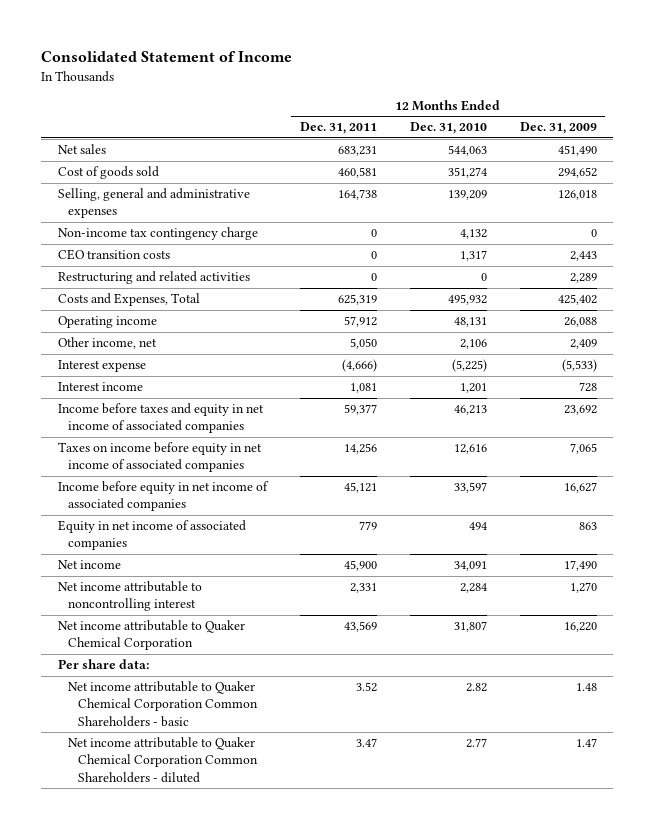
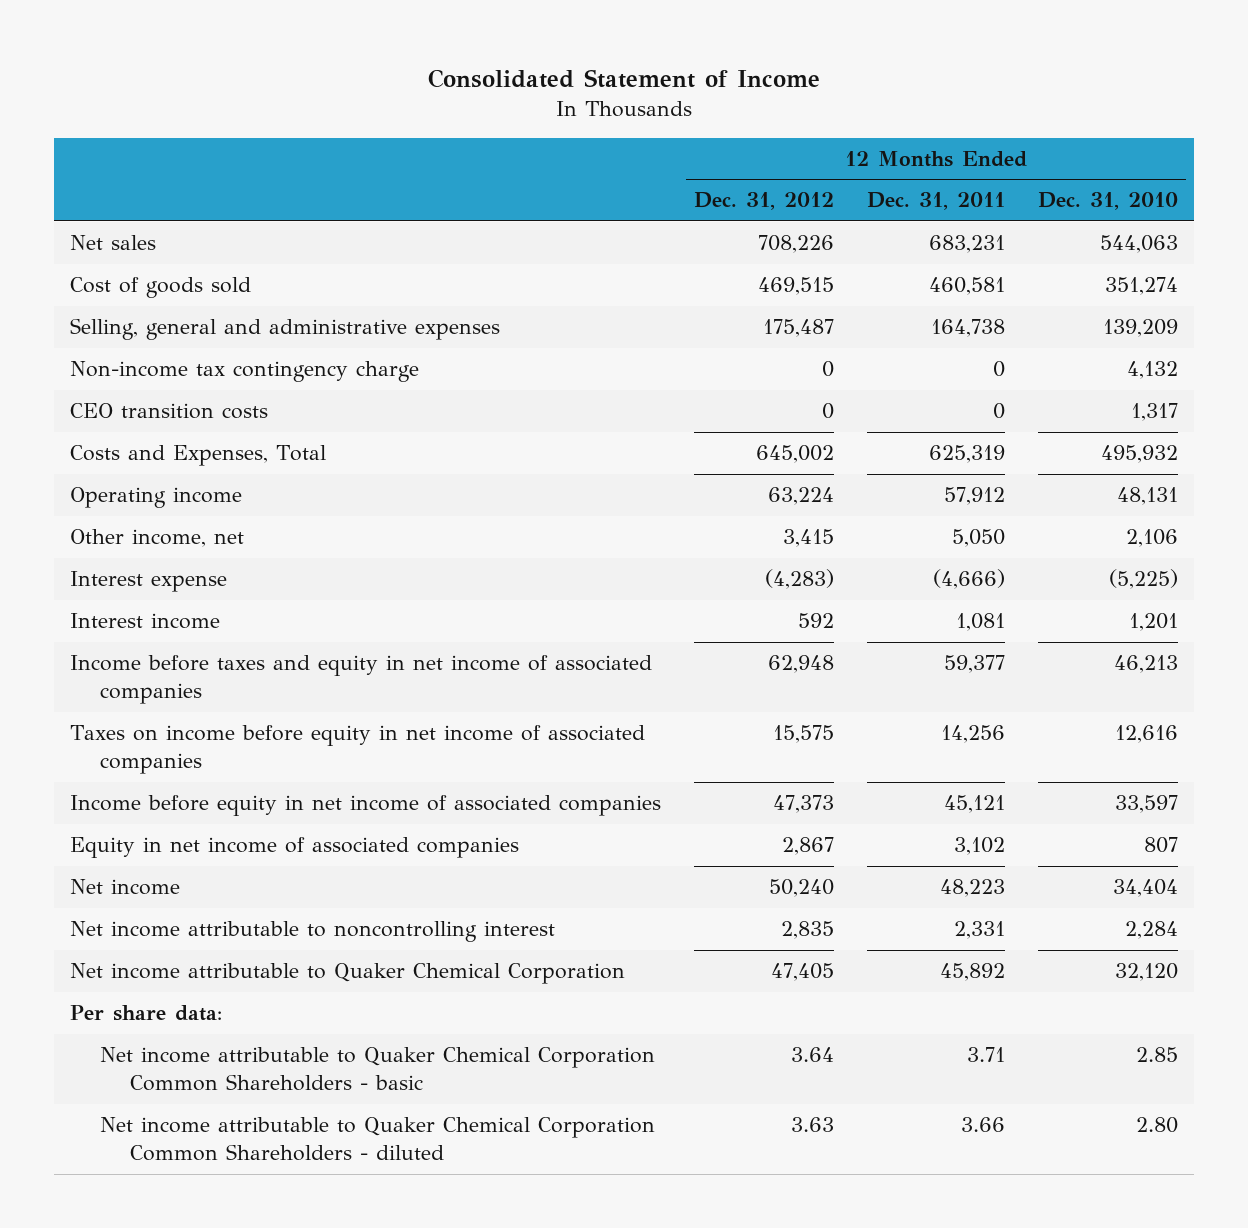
- | 12 Months Ended Dec. 31, 2011 | 12 Months Ended Dec. 31, 2010 | 12 Months Ended Dec. 31, 2009
+ | 12 Months Ended Dec. 31, 2012 | 12 Months Ended Dec. 31, 2011 | 12 Months Ended Dec. 31, 2010
- Restructuring and related activities | 0 | 0 | 2,289
- Equity in net income of associated companies | 779 | 494 | 863
- Net income | 45,900 | 34,091 | 17,490
+ Equity in net income of associated companies | 2,867 | 3,102 | 807
+ Net income | 50,240 | 48,223 | 34,404
- Net income attributable to Quaker Chemical Corporation | 43,569 | 31,807 | 16,220
+ Net income attributable to Quaker Chemical Corporation | 47,405 | 45,892 | 32,120
- Net income attributable to Quaker Chemical Corporation Common Shareholders - basic | 3.52 | 2.82 | 1.48
- Net income attributable to Quaker Chemical Corporation Common Shareholders - diluted | 3.47 | 2.77 | 1.47
+ Net income attributable to Quaker Chemical Corporation Common Shareholders - basic | 3.64 | 3.71 | 2.85
+ Net income attributable to Quaker Chemical Corporation Common Shareholders - diluted | 3.63 | 3.66 | 2.80

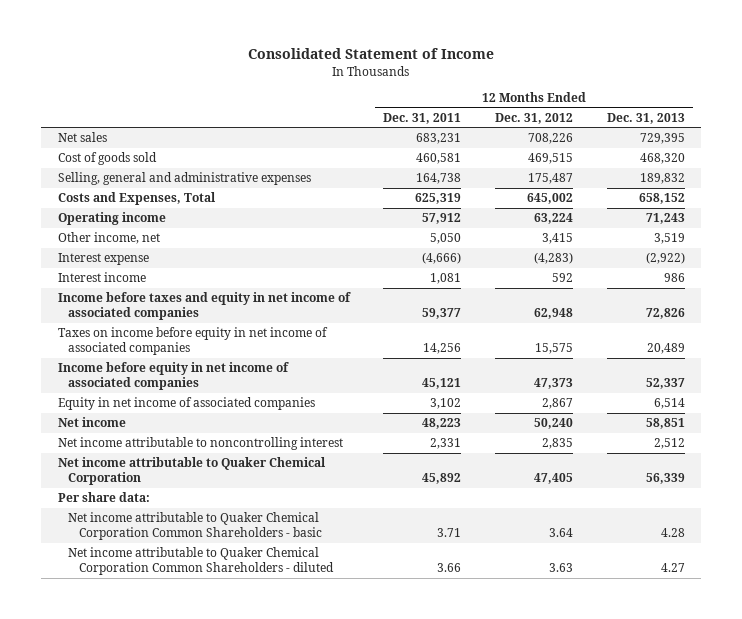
- | 12 Months Ended Dec. 31, 2012 | 12 Months Ended Dec. 31, 2011 | 12 Months Ended Dec. 31, 2010
+ | 12 Months Ended Dec. 31, 2011 | 12 Months Ended Dec. 31, 2012 | 12 Months Ended Dec. 31, 2013
- Non-income tax contingency charge | 0 | 0 | 4,132
- CEO transition costs | 0 | 0 | 1,317

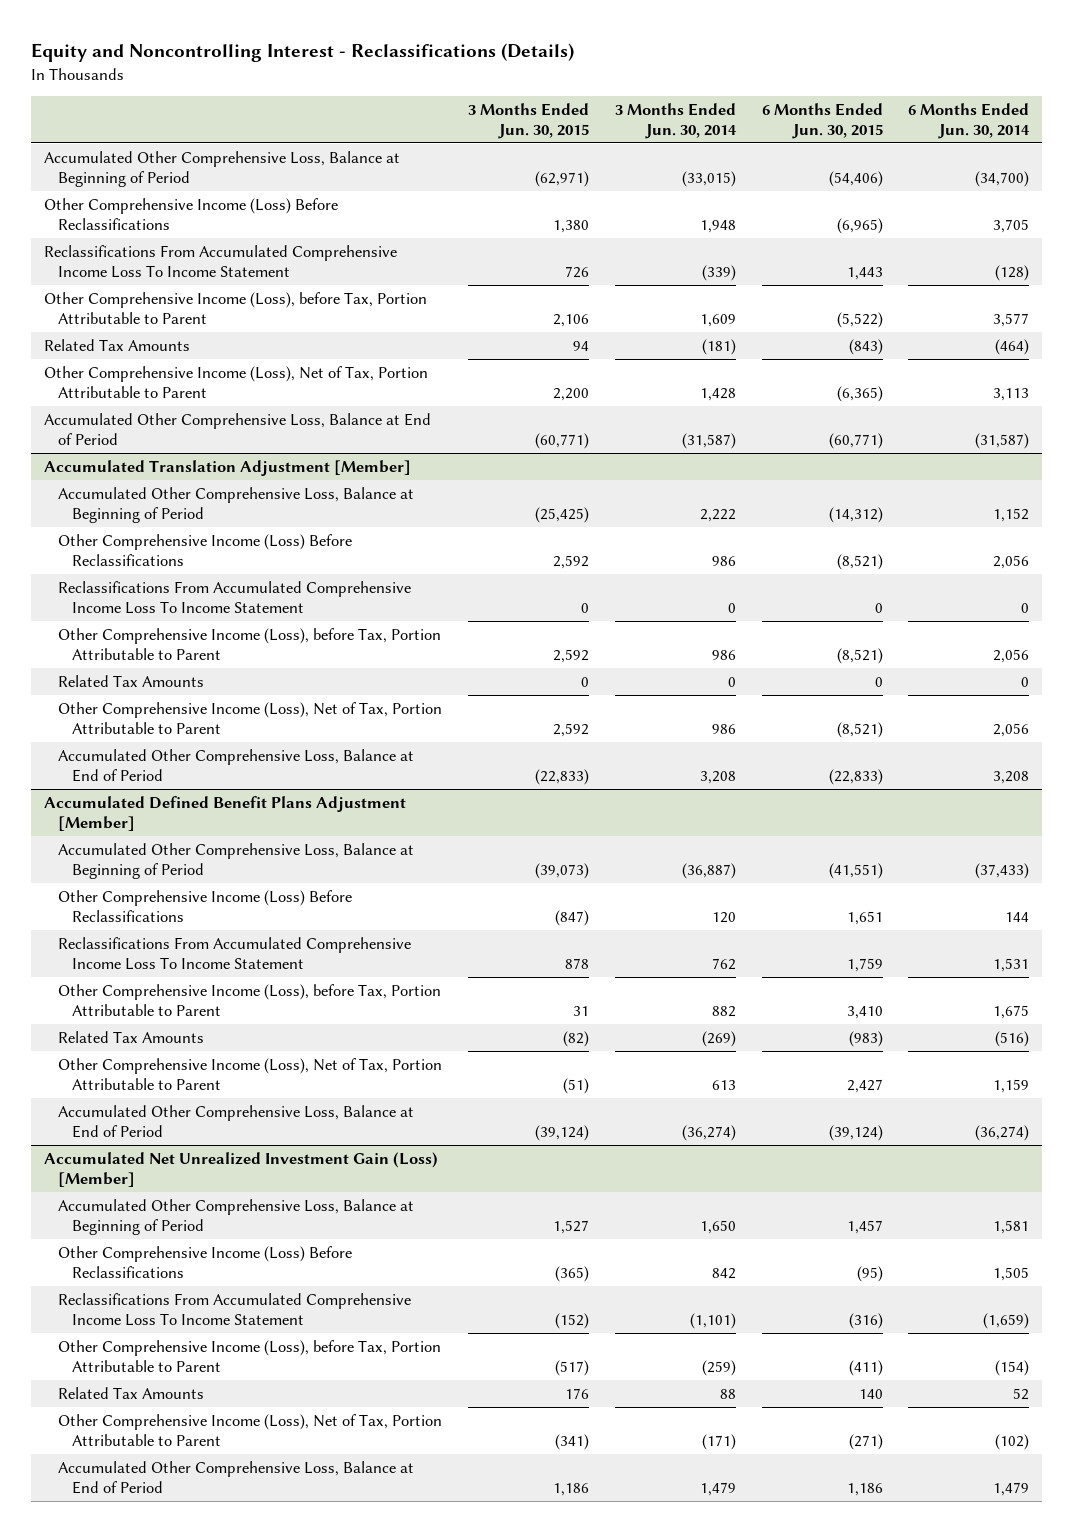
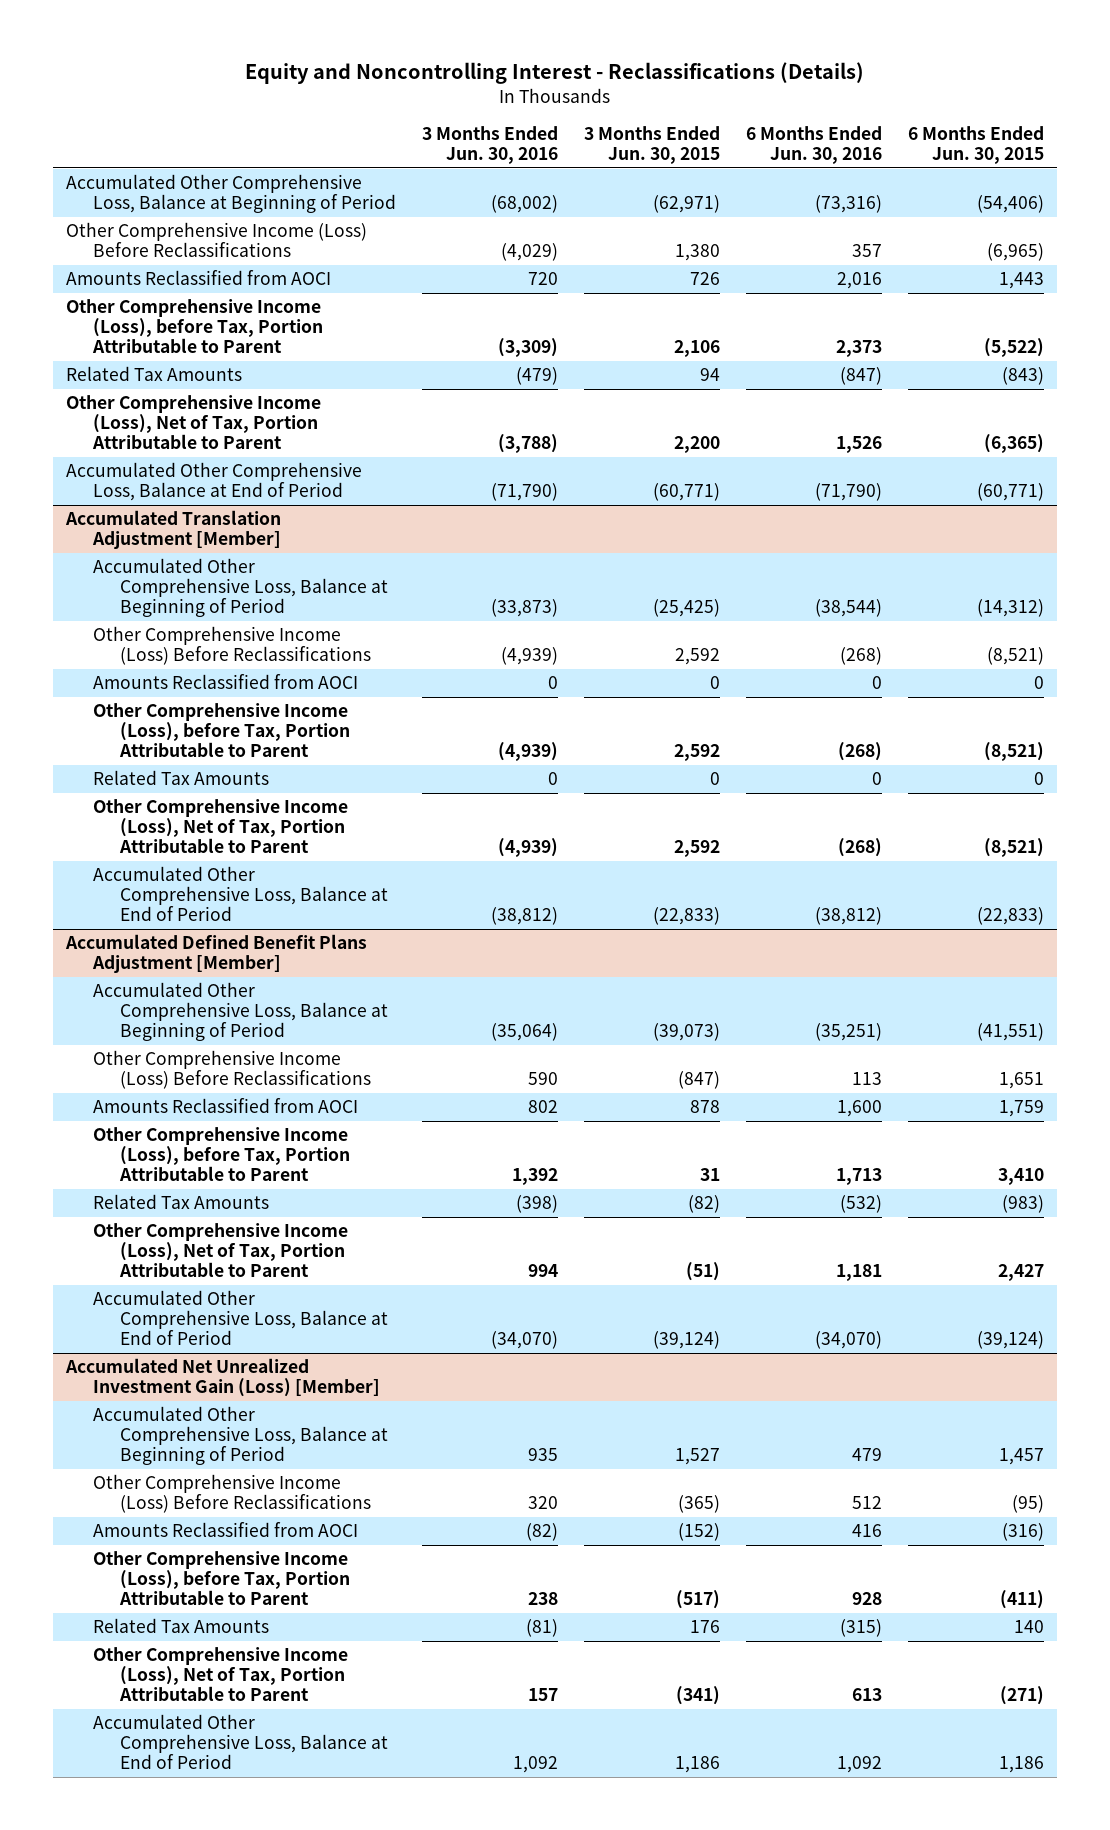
- | 3 Months Ended Jun. 30, 2015 | 3 Months Ended Jun. 30, 2014 | 6 Months Ended Jun. 30, 2015 | 6 Months Ended Jun. 30, 2014
+ | 3 Months Ended Jun. 30, 2016 | 3 Months Ended Jun. 30, 2015 | 6 Months Ended Jun. 30, 2016 | 6 Months Ended Jun. 30, 2015
- Reclassifications From Accumulated Comprehensive Income Loss To Income Statement | 726 | (339) | 1,443 | (128)
+ Amounts Reclassified from AOCI | 720 | 726 | 2,016 | 1,443
@ Accumulated Translation Adjustment [Member]
- Reclassifications From Accumulated Comprehensive Income Loss To Income Statement | 0 | 0 | 0 | 0
+ Amounts Reclassified from AOCI | 0 | 0 | 0 | 0
@ Accumulated Defined Benefit Plans Adjustment [Member]
- Reclassifications From Accumulated Comprehensive Income Loss To Income Statement | 878 | 762 | 1,759 | 1,531
+ Amounts Reclassified from AOCI | 802 | 878 | 1,600 | 1,759
@ Accumulated Net Unrealized Investment Gain (Loss) [Member]
- Reclassifications From Accumulated Comprehensive Income Loss To Income Statement | (152) | (1,101) | (316) | (1,659)
+ Amounts Reclassified from AOCI | (82) | (152) | 416 | (316)

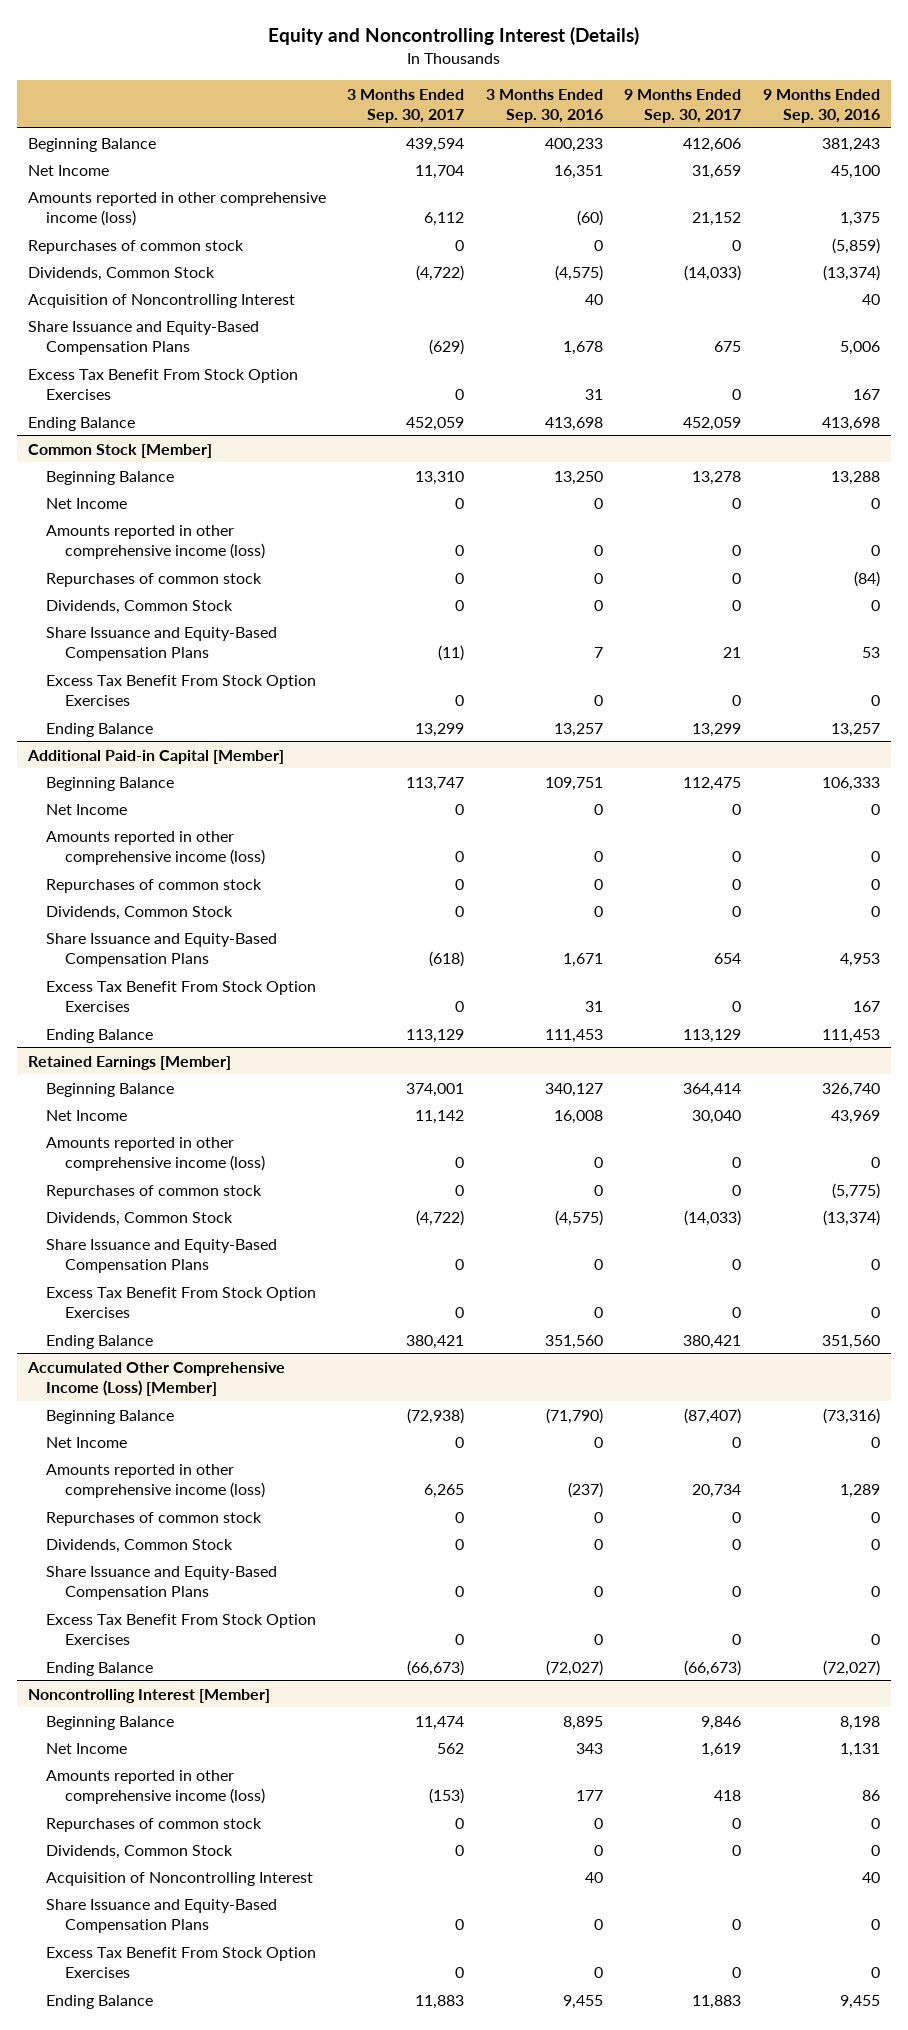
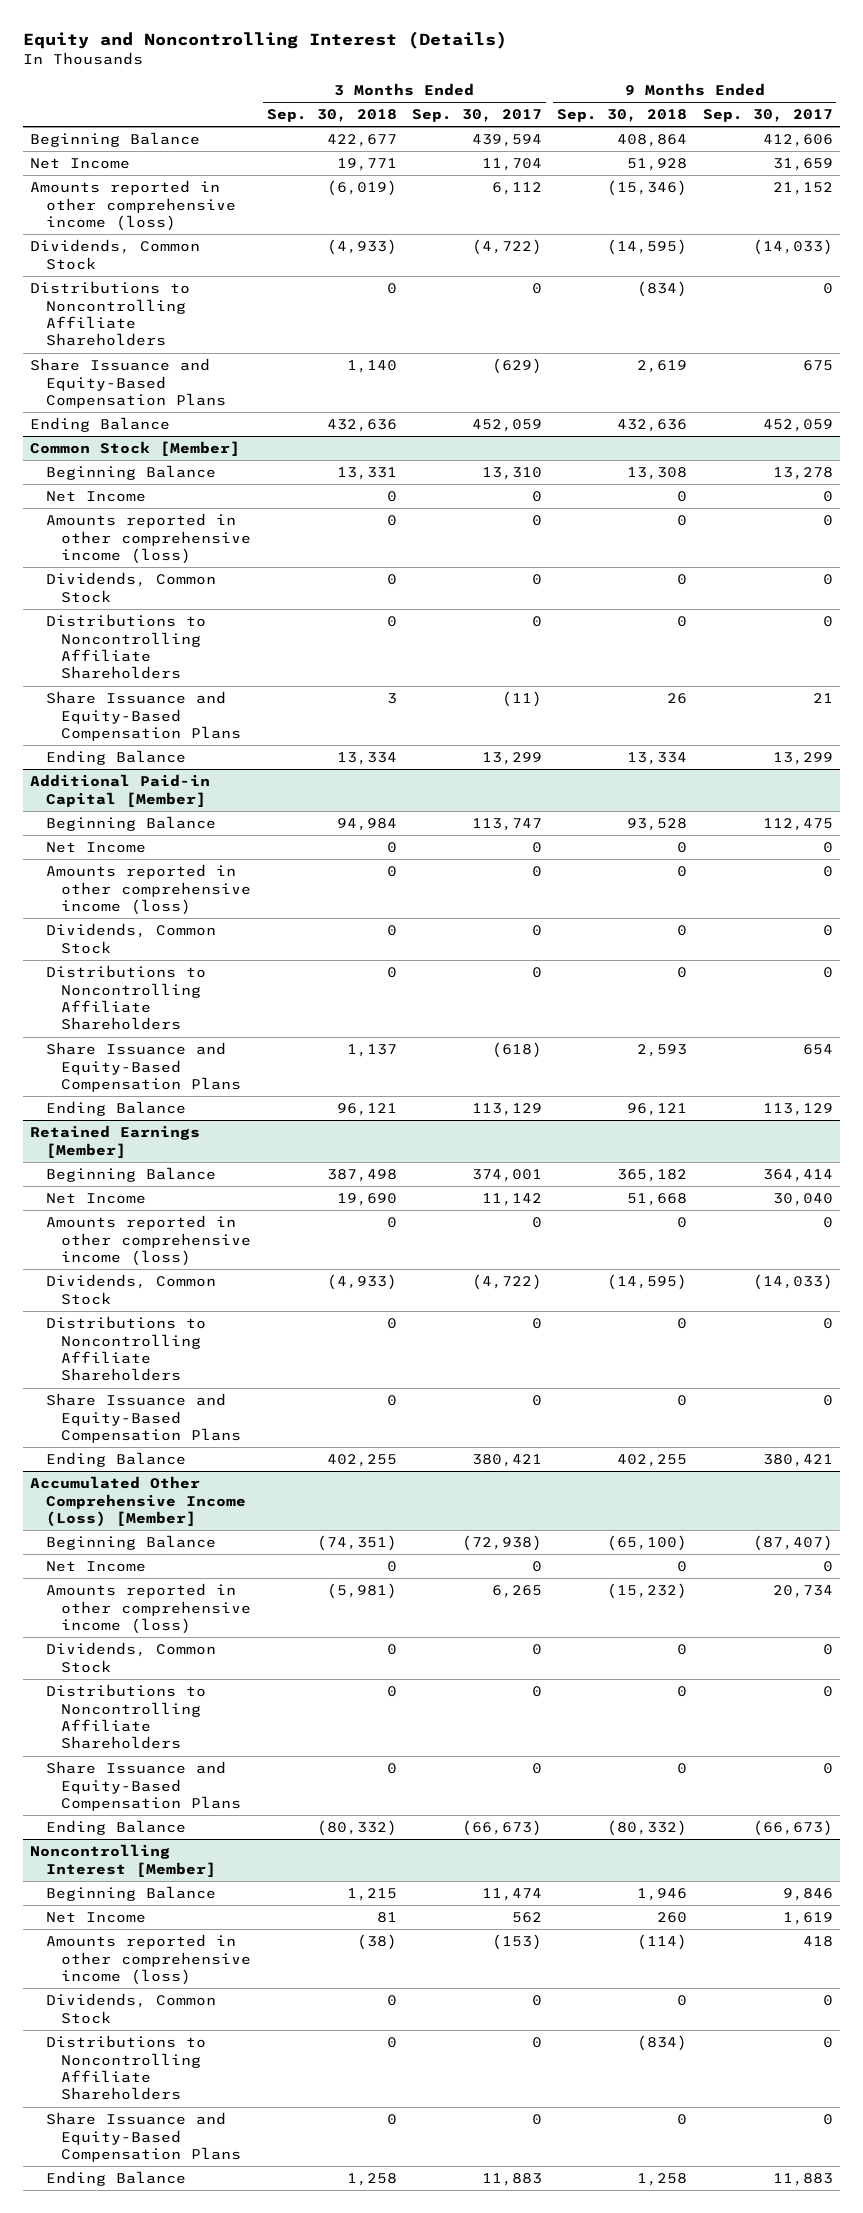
- | 3 Months Ended Sep. 30, 2017 | 3 Months Ended Sep. 30, 2016 | 9 Months Ended Sep. 30, 2017 | 9 Months Ended Sep. 30, 2016
+ | 3 Months Ended Sep. 30, 2018 | 3 Months Ended Sep. 30, 2017 | 9 Months Ended Sep. 30, 2018 | 9 Months Ended Sep. 30, 2017
- Repurchases of common stock | 0 | 0 | 0 | (5,859)
- Acquisition of Noncontrolling Interest | | 40 | | 40
+ Distributions to Noncontrolling Affiliate Shareholders | 0 | 0 | (834) | 0
- Excess Tax Benefit From Stock Option Exercises | 0 | 31 | 0 | 167
@ Common Stock [Member]
- Repurchases of common stock | 0 | 0 | 0 | (84)
+ Distributions to Noncontrolling Affiliate Shareholders | 0 | 0 | 0 | 0
- Excess Tax Benefit From Stock Option Exercises | 0 | 0 | 0 | 0
@ Additional Paid-in Capital [Member]
- Repurchases of common stock | 0 | 0 | 0 | 0
+ Distributions to Noncontrolling Affiliate Shareholders | 0 | 0 | 0 | 0
- Excess Tax Benefit From Stock Option Exercises | 0 | 31 | 0 | 167
@ Retained Earnings [Member]
- Repurchases of common stock | 0 | 0 | 0 | (5,775)
+ Distributions to Noncontrolling Affiliate Shareholders | 0 | 0 | 0 | 0
- Excess Tax Benefit From Stock Option Exercises | 0 | 0 | 0 | 0
@ Accumulated Other Comprehensive Income (Loss) [Member]
- Repurchases of common stock | 0 | 0 | 0 | 0
+ Distributions to Noncontrolling Affiliate Shareholders | 0 | 0 | 0 | 0
- Excess Tax Benefit From Stock Option Exercises | 0 | 0 | 0 | 0
@ Noncontrolling Interest [Member]
- Repurchases of common stock | 0 | 0 | 0 | 0
- Acquisition of Noncontrolling Interest | | 40 | | 40
+ Distributions to Noncontrolling Affiliate Shareholders | 0 | 0 | (834) | 0
- Excess Tax Benefit From Stock Option Exercises | 0 | 0 | 0 | 0

